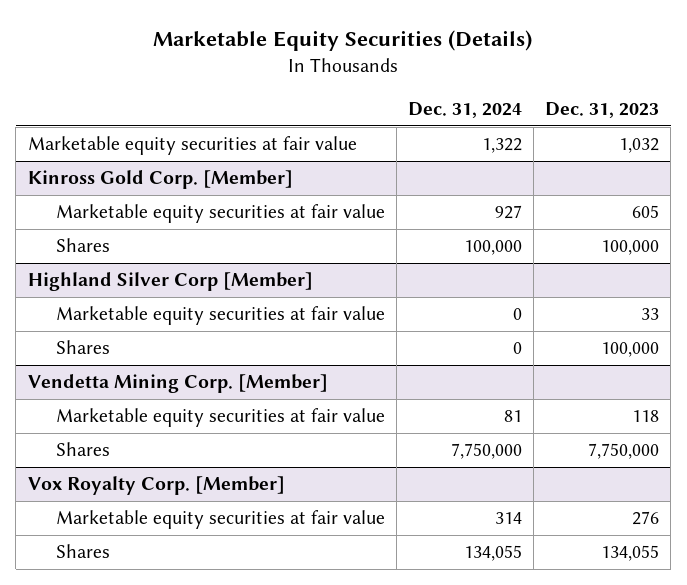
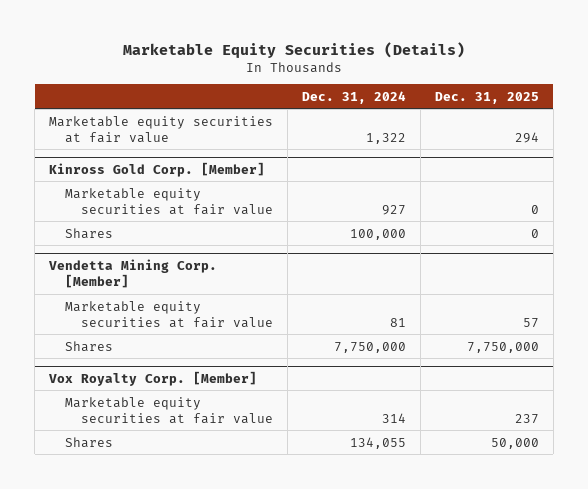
- | Dec. 31, 2024 | Dec. 31, 2023
+ | Dec. 31, 2024 | Dec. 31, 2025
- Highland Silver Corp [Member]
- Marketable equity securities at fair value | 0 | 33
- Shares | 0 | 100,000

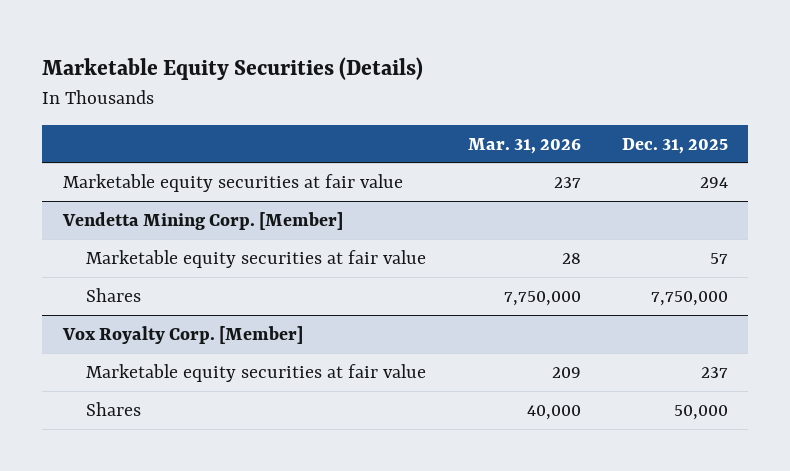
- | Dec. 31, 2024 | Dec. 31, 2025
+ | Mar. 31, 2026 | Dec. 31, 2025
- Kinross Gold Corp. [Member]
- Marketable equity securities at fair value | 927 | 0
- Shares | 100,000 | 0

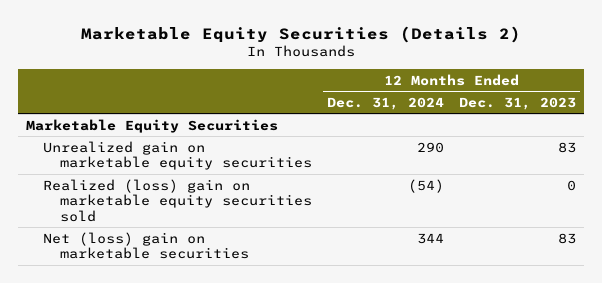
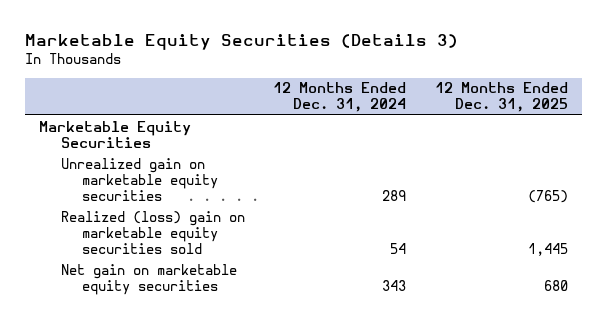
- Marketable Equity Securities (Details 2)
+ Marketable Equity Securities (Details 3)
- | 12 Months Ended Dec. 31, 2024 | 12 Months Ended Dec. 31, 2023
+ | 12 Months Ended Dec. 31, 2024 | 12 Months Ended Dec. 31, 2025
- Unrealized gain on marketable equity securities | 290 | 83
- Realized (loss) gain on marketable equity securities sold | (54) | 0
- Net (loss) gain on marketable securities | 344 | 83
+ Unrealized gain on marketable equity securities | 289 | (765)
+ Realized (loss) gain on marketable equity securities sold | 54 | 1,445
+ Net gain on marketable equity securities | 343 | 680

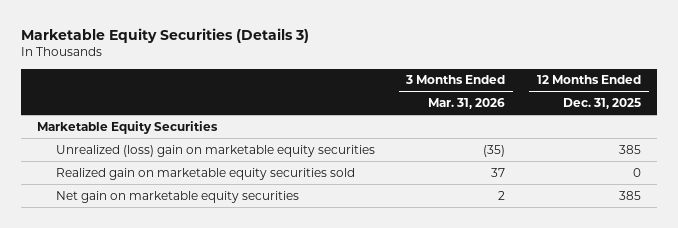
- | 12 Months Ended Dec. 31, 2024 | 12 Months Ended Dec. 31, 2025
+ | 3 Months Ended Mar. 31, 2026 | 12 Months Ended Dec. 31, 2025
- Unrealized gain on marketable equity securities | 289 | (765)
- Realized (loss) gain on marketable equity securities sold | 54 | 1,445
- Net gain on marketable equity securities | 343 | 680
+ Unrealized (loss) gain on marketable equity securities | (35) | 385
+ Realized gain on marketable equity securities sold | 37 | 0
+ Net gain on marketable equity securities | 2 | 385

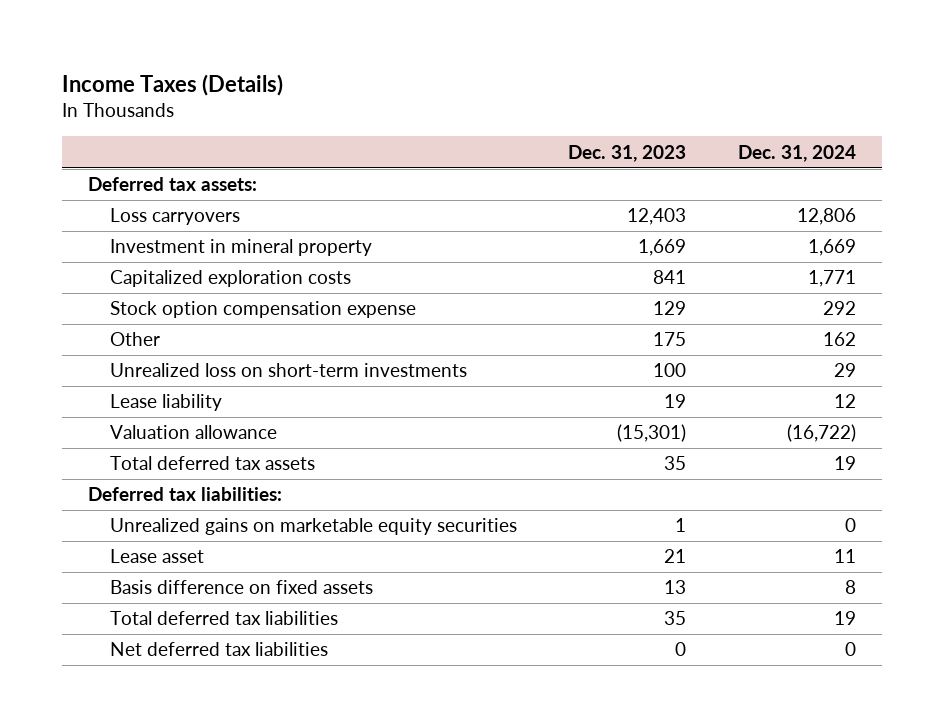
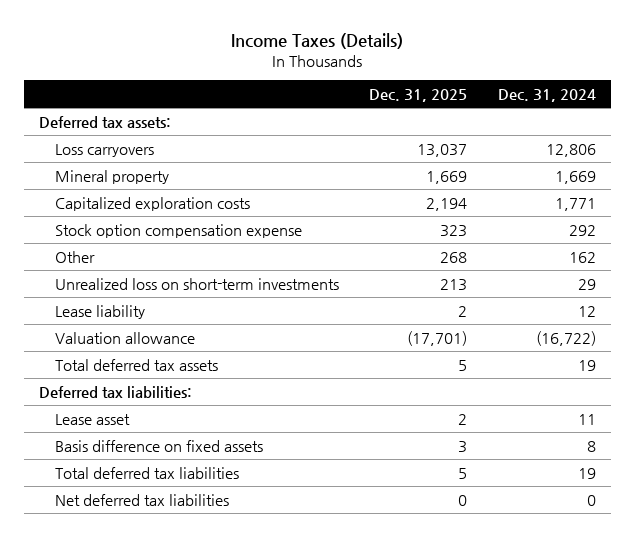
- | Dec. 31, 2023 | Dec. 31, 2024
+ | Dec. 31, 2025 | Dec. 31, 2024
- Investment in mineral property | 1,669 | 1,669
+ Mineral property | 1,669 | 1,669
- Unrealized gains on marketable equity securities | 1 | 0

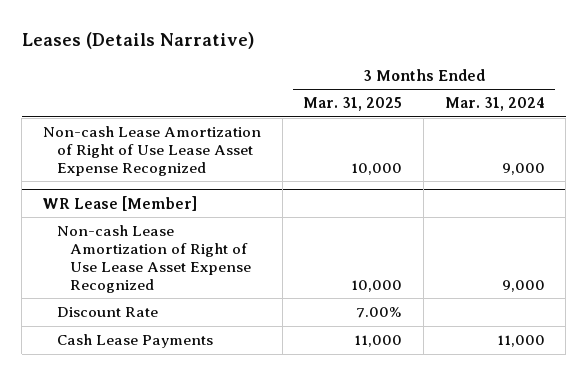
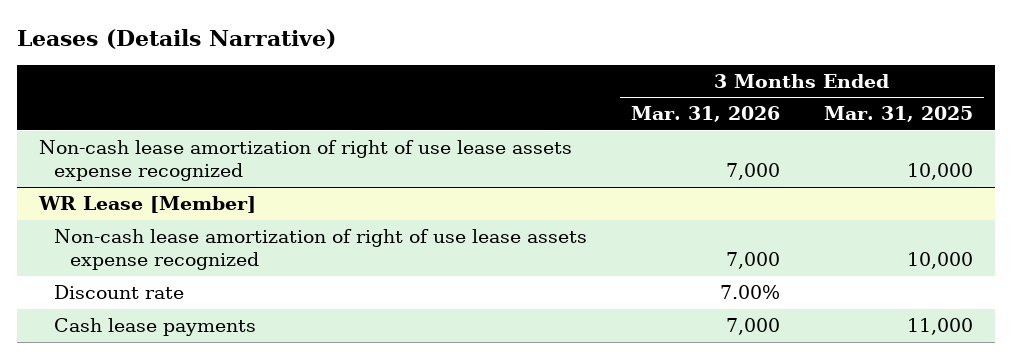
- | 3 Months Ended Mar. 31, 2025 | 3 Months Ended Mar. 31, 2024
+ | 3 Months Ended Mar. 31, 2026 | 3 Months Ended Mar. 31, 2025
- Non-cash Lease Amortization of Right of Use Lease Asset Expense Recognized | 10,000 | 9,000
+ Non-cash lease amortization of right of use lease assets expense recognized | 7,000 | 10,000
@ WR Lease [Member]
- Non-cash Lease Amortization of Right of Use Lease Asset Expense Recognized | 10,000 | 9,000
- Discount Rate | 7.00% |
- Cash Lease Payments | 11,000 | 11,000
+ Non-cash lease amortization of right of use lease assets expense recognized | 7,000 | 10,000
+ Discount rate | 7.00% |
+ Cash lease payments | 7,000 | 11,000

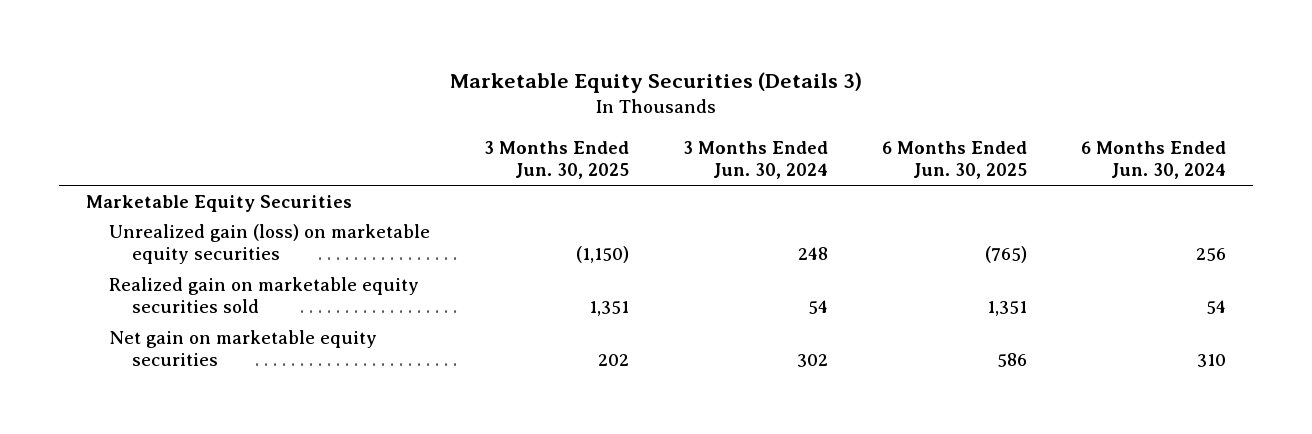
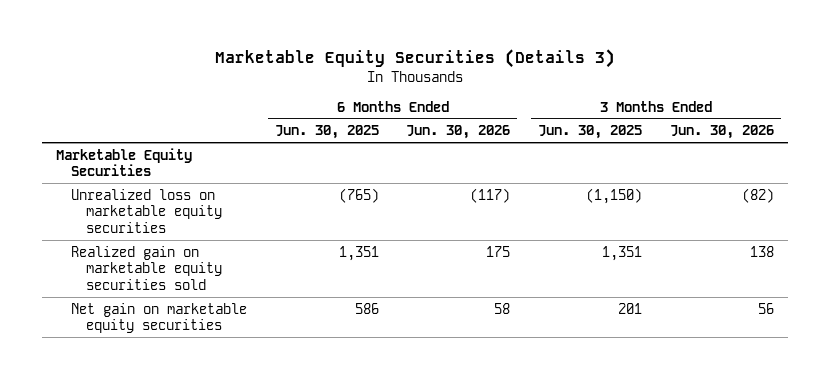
- | 3 Months Ended Jun. 30, 2025 | 3 Months Ended Jun. 30, 2024 | 6 Months Ended Jun. 30, 2025 | 6 Months Ended Jun. 30, 2024
+ | 6 Months Ended Jun. 30, 2025 | 6 Months Ended Jun. 30, 2026 | 3 Months Ended Jun. 30, 2025 | 3 Months Ended Jun. 30, 2026
- Unrealized gain (loss) on marketable equity securities | (1,150) | 248 | (765) | 256
+ Unrealized loss on marketable equity securities | (765) | (117) | (1,150) | (82)
- Net gain on marketable equity securities | 202 | 302 | 586 | 310
+ Net gain on marketable equity securities | 586 | 58 | 201 | 56

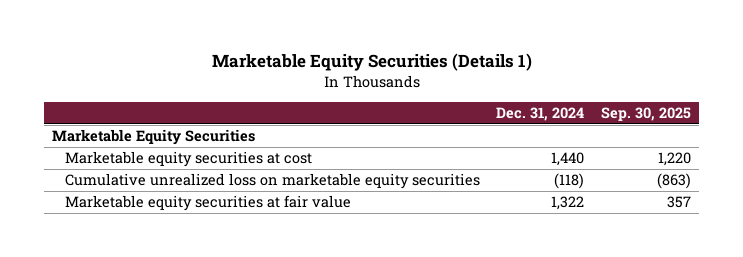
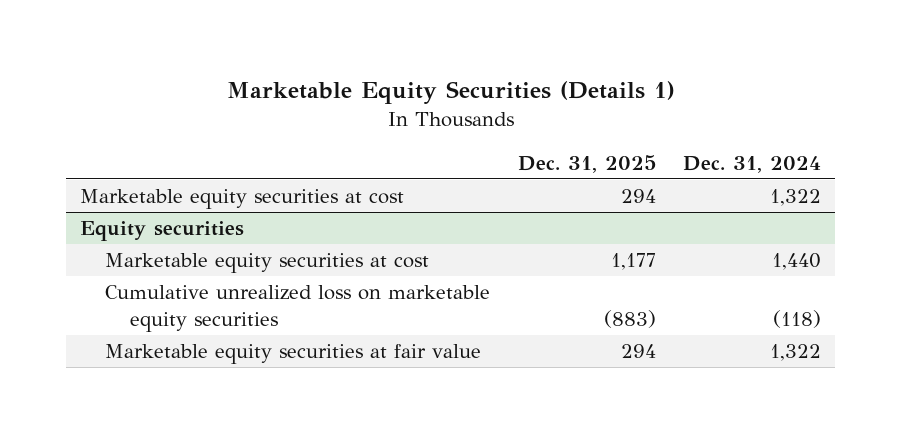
- | Dec. 31, 2024 | Sep. 30, 2025
+ | Dec. 31, 2025 | Dec. 31, 2024
- Marketable Equity Securities
+ Marketable equity securities at cost | 294 | 1,322
+ Equity securities

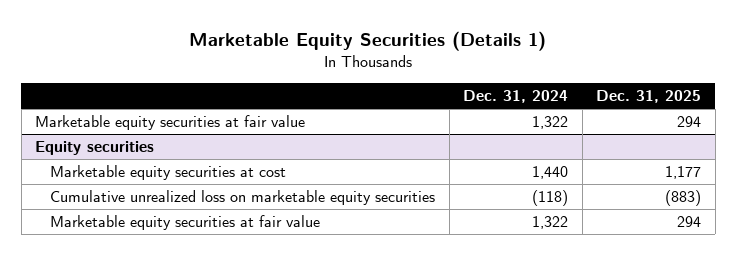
- | Dec. 31, 2025 | Dec. 31, 2024
+ | Dec. 31, 2024 | Dec. 31, 2025
- Marketable equity securities at cost | 294 | 1,322
+ Marketable equity securities at fair value | 1,322 | 294

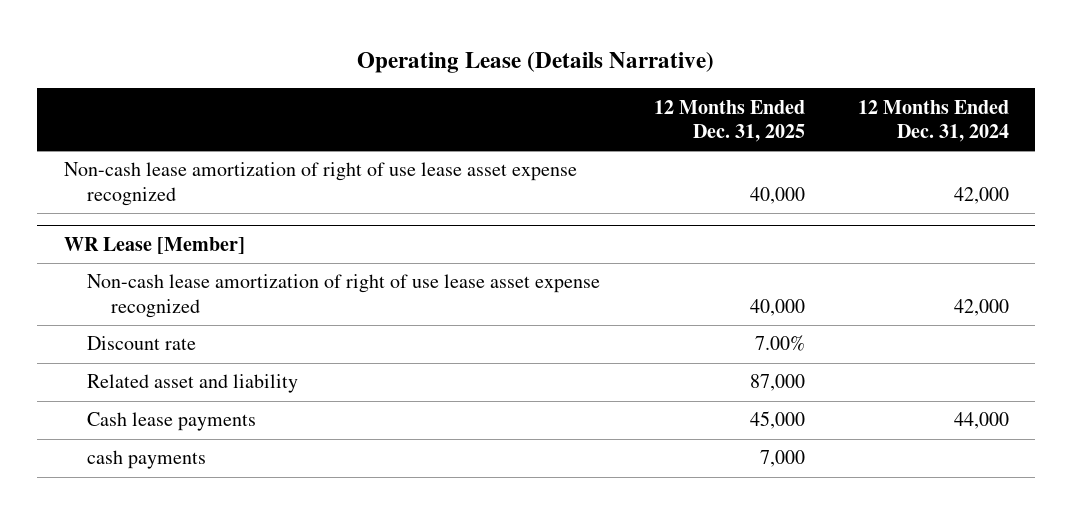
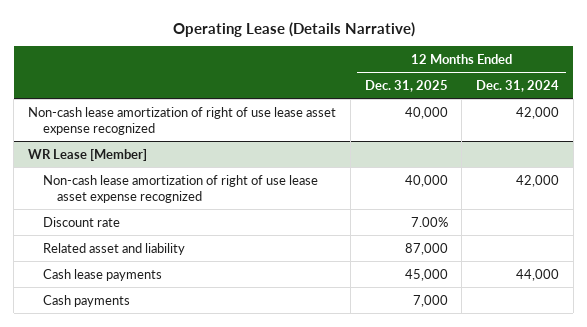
@ WR Lease [Member]
- cash payments | 7,000 |
+ Cash payments | 7,000 |

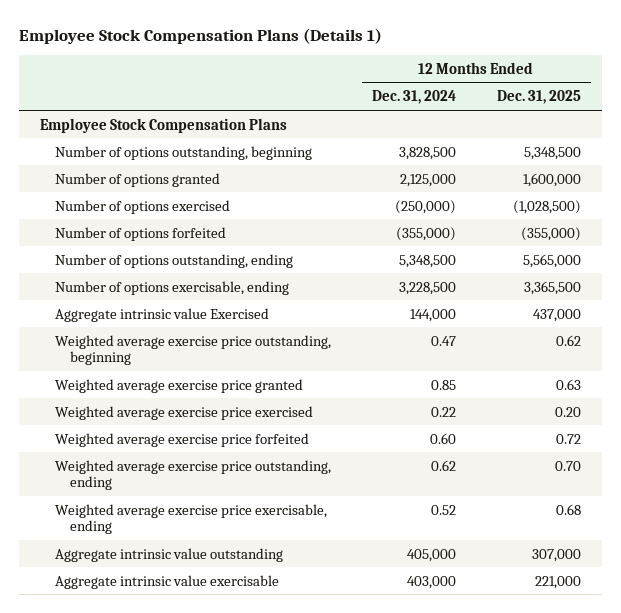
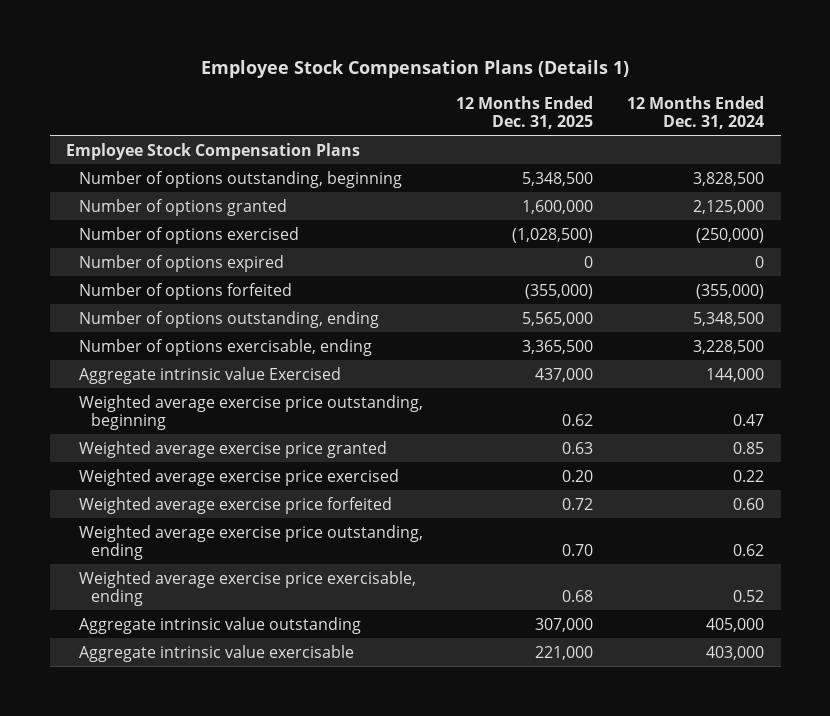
- | 12 Months Ended Dec. 31, 2024 | 12 Months Ended Dec. 31, 2025
+ | 12 Months Ended Dec. 31, 2025 | 12 Months Ended Dec. 31, 2024
+ Number of options expired | 0 | 0

